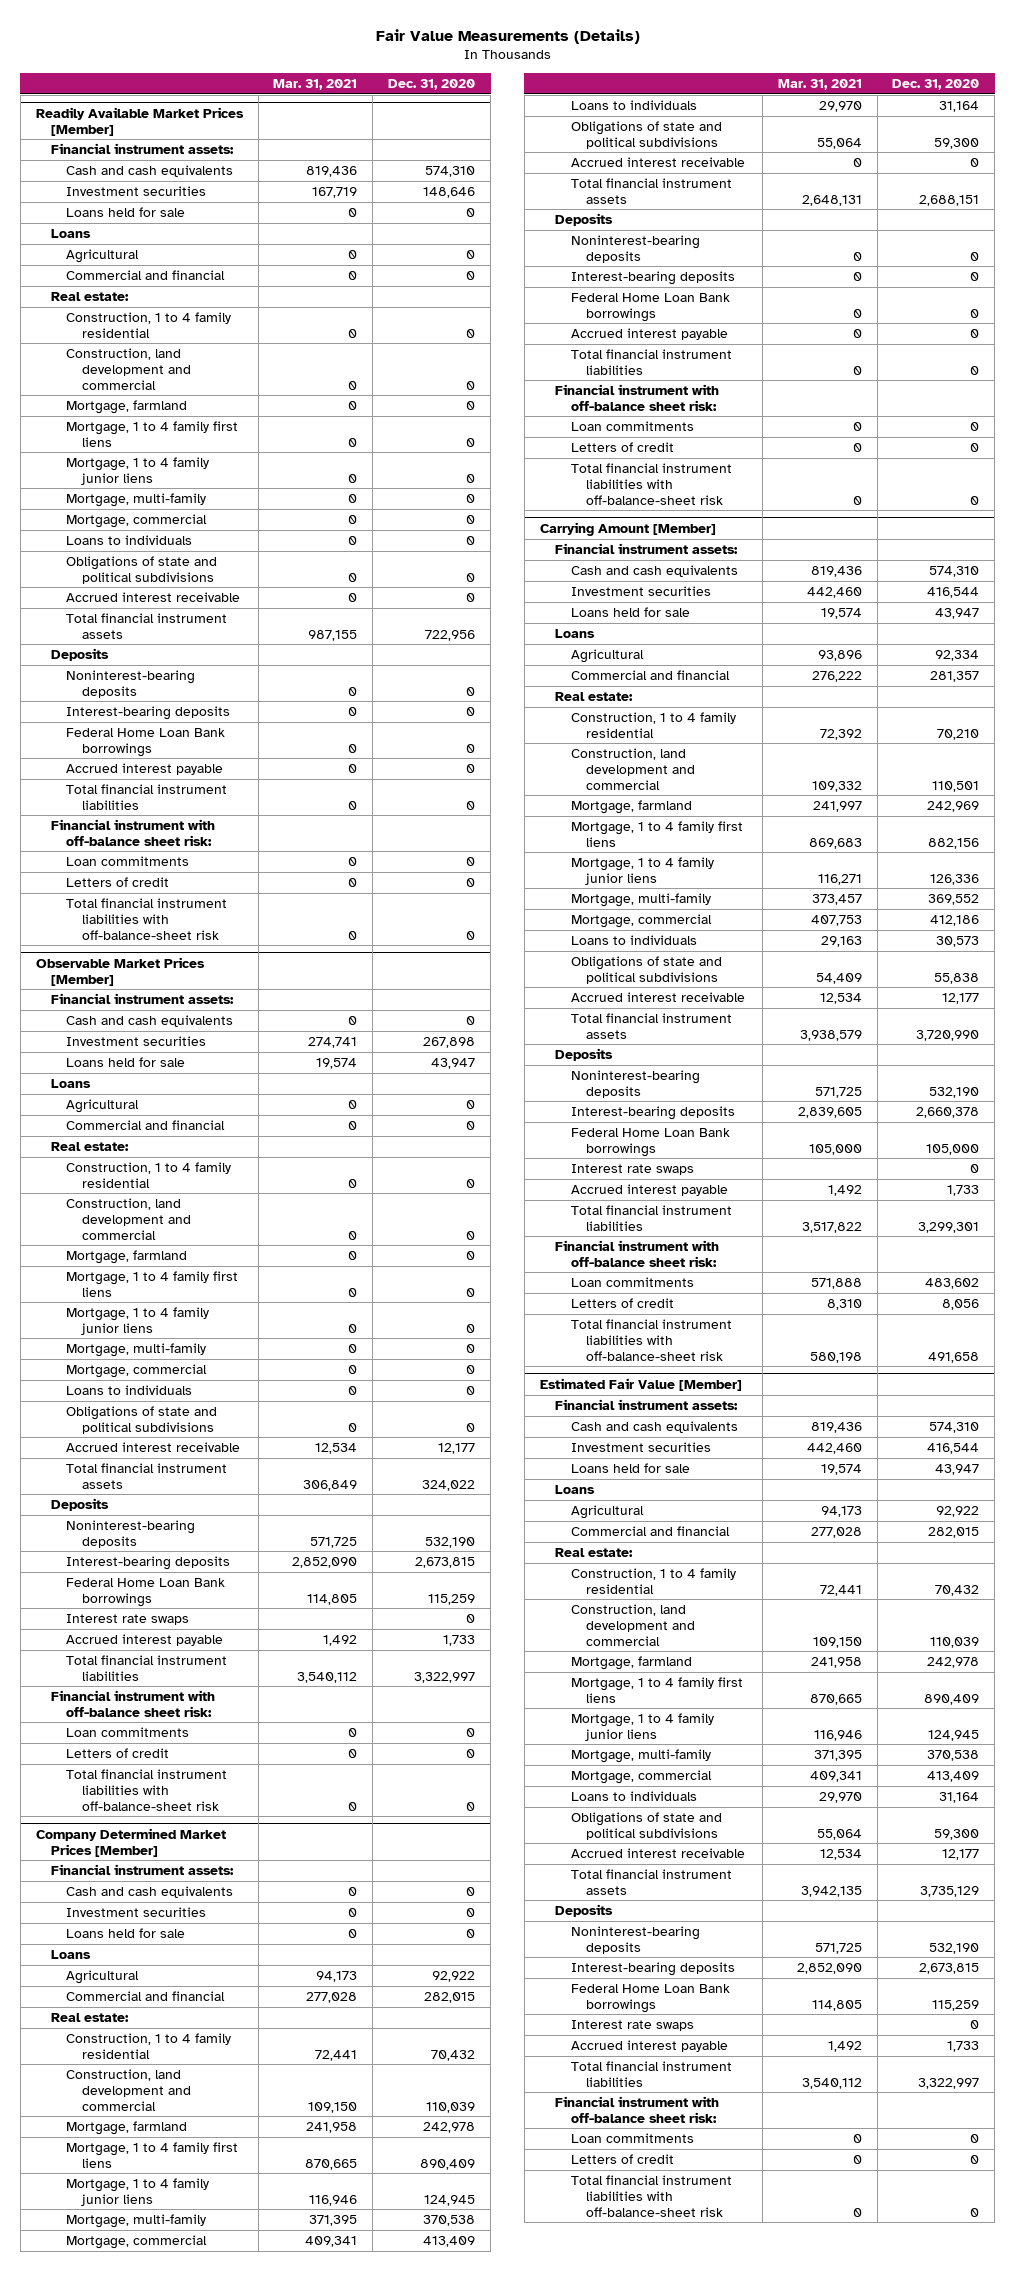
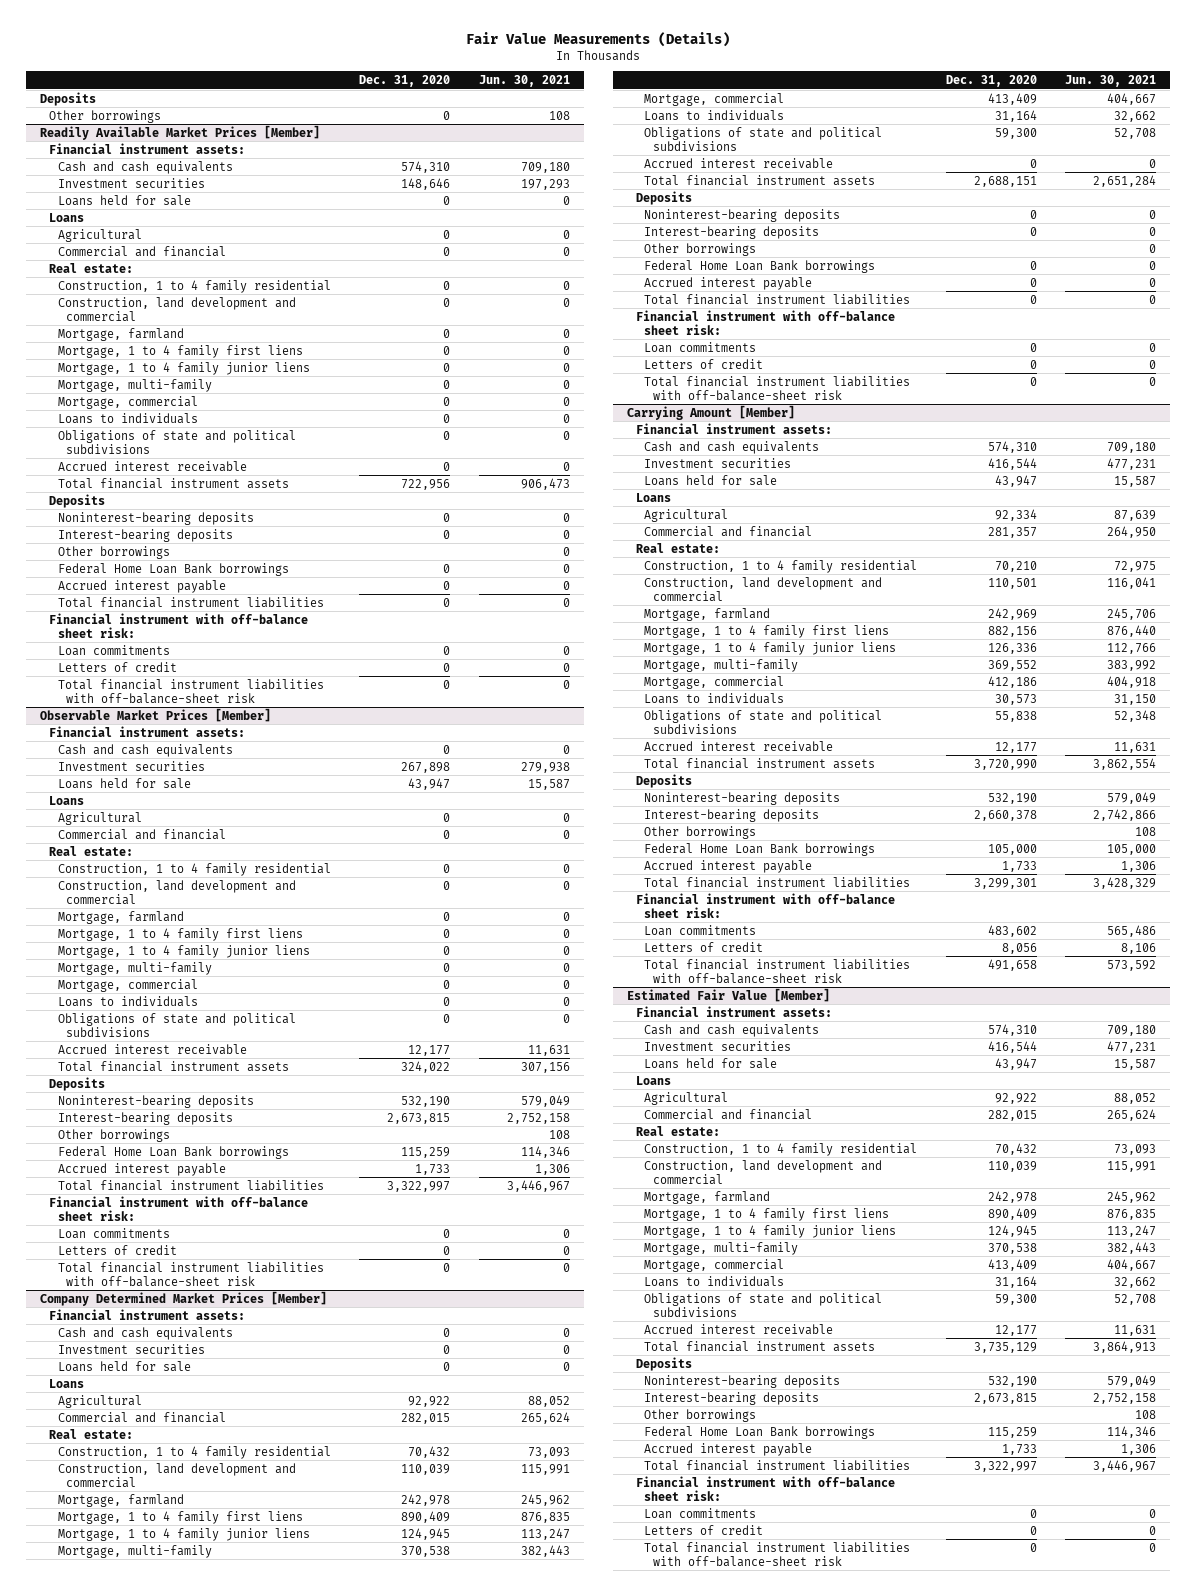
- | Mar. 31, 2021 | Dec. 31, 2020
+ | Dec. 31, 2020 | Jun. 30, 2021
+ Deposits
+ Other borrowings | 0 | 108
@ Readily Available Market Prices [Member]
+ Other borrowings | | 0
@ Observable Market Prices [Member]
+ Other borrowings | | 108
- Interest rate swaps | | 0
@ Company Determined Market Prices [Member]
+ Other borrowings | | 0
@ Carrying Amount [Member]
+ Other borrowings | | 108
- Interest rate swaps | | 0
@ Estimated Fair Value [Member]
+ Other borrowings | | 108
- Interest rate swaps | | 0

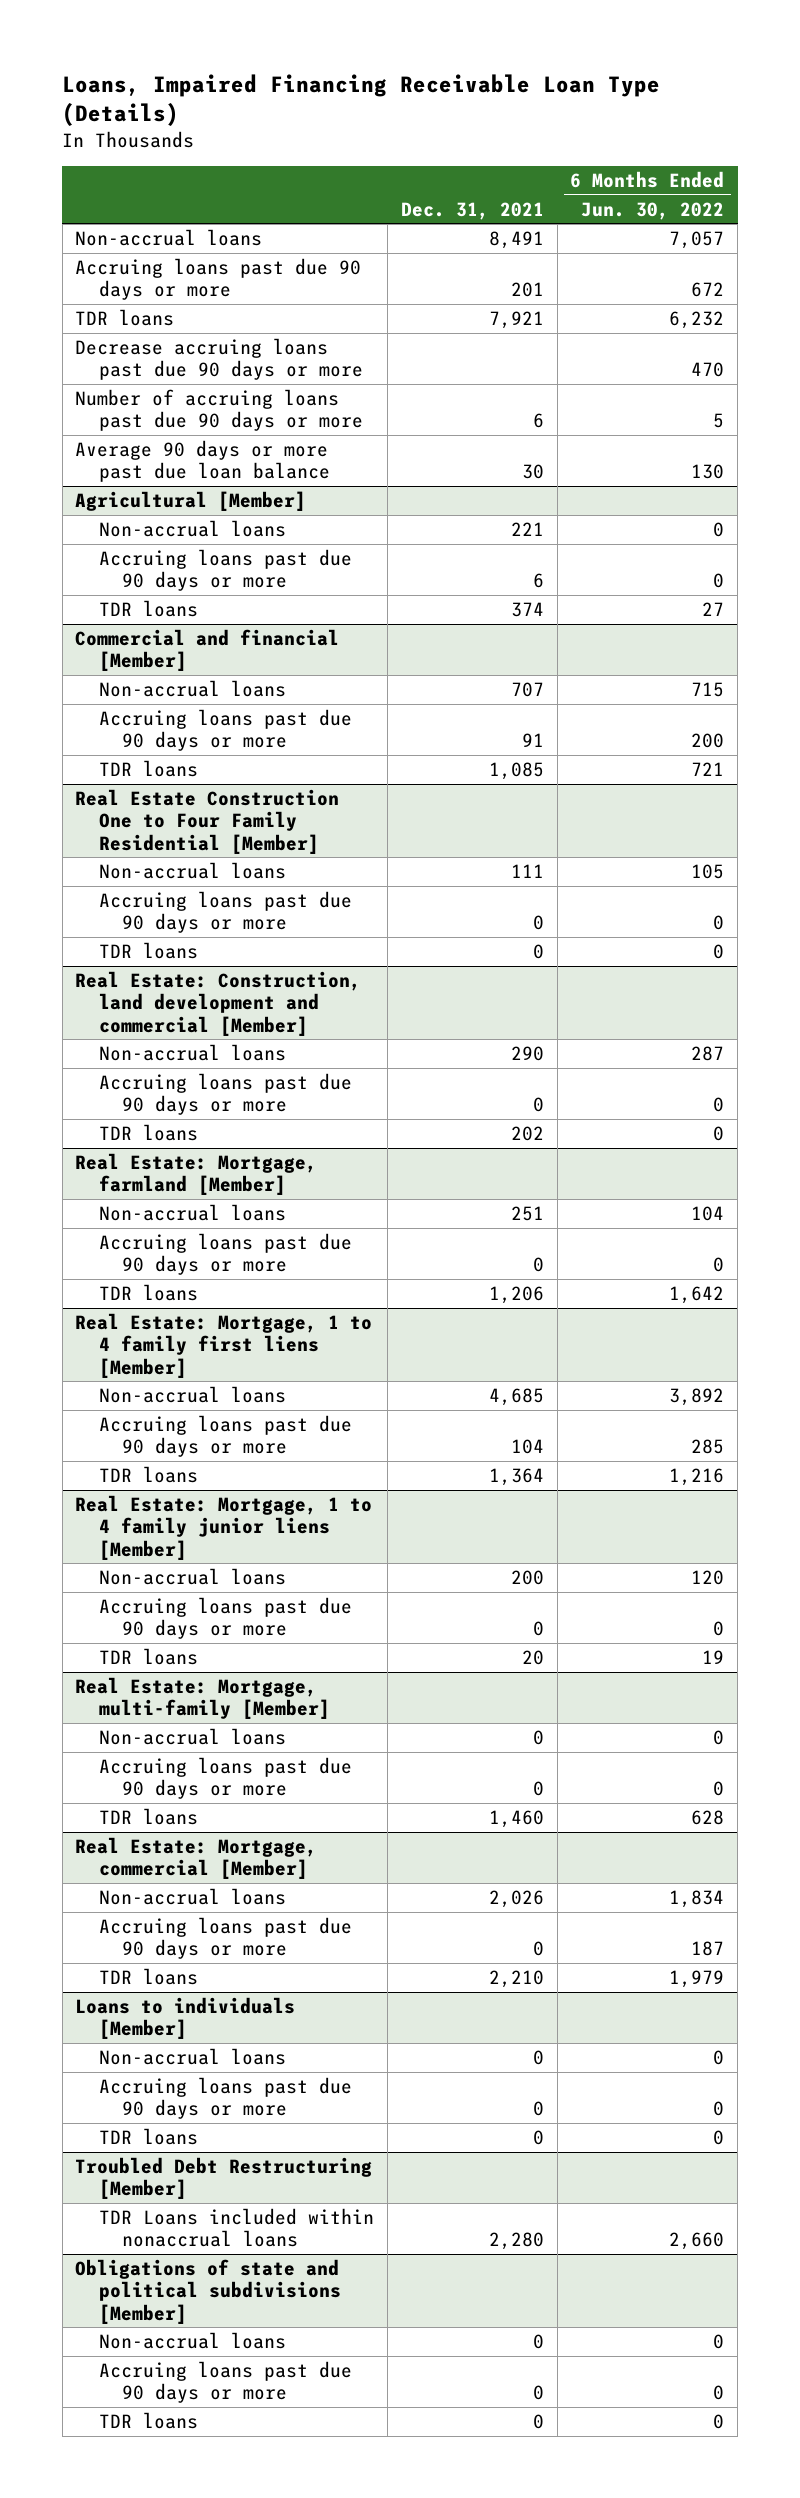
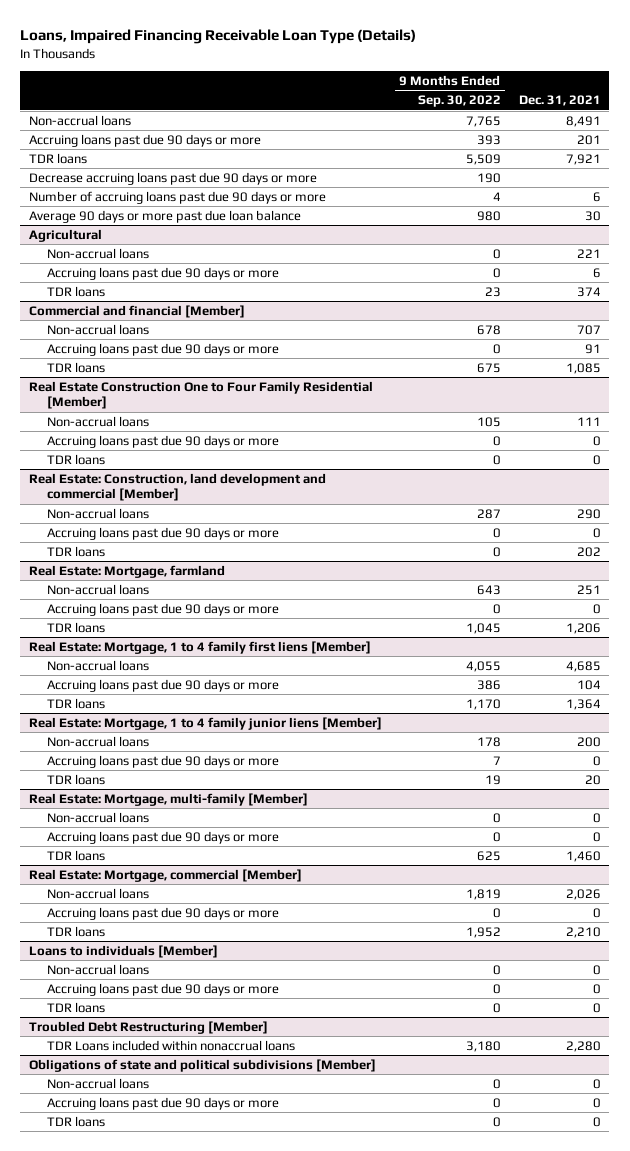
- | Dec. 31, 2021 | 6 Months Ended Jun. 30, 2022
+ | 9 Months Ended Sep. 30, 2022 | Dec. 31, 2021
- Agricultural [Member]
+ Agricultural
- Real Estate: Mortgage, farmland [Member]
+ Real Estate: Mortgage, farmland

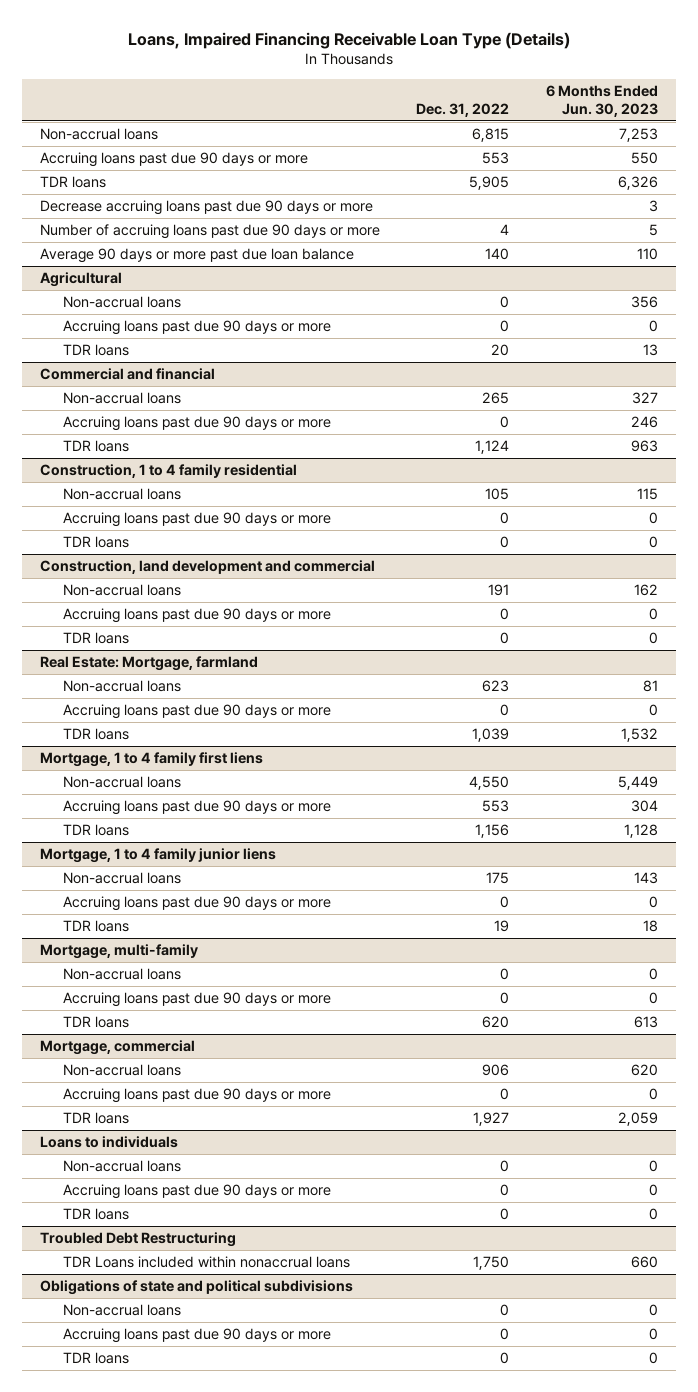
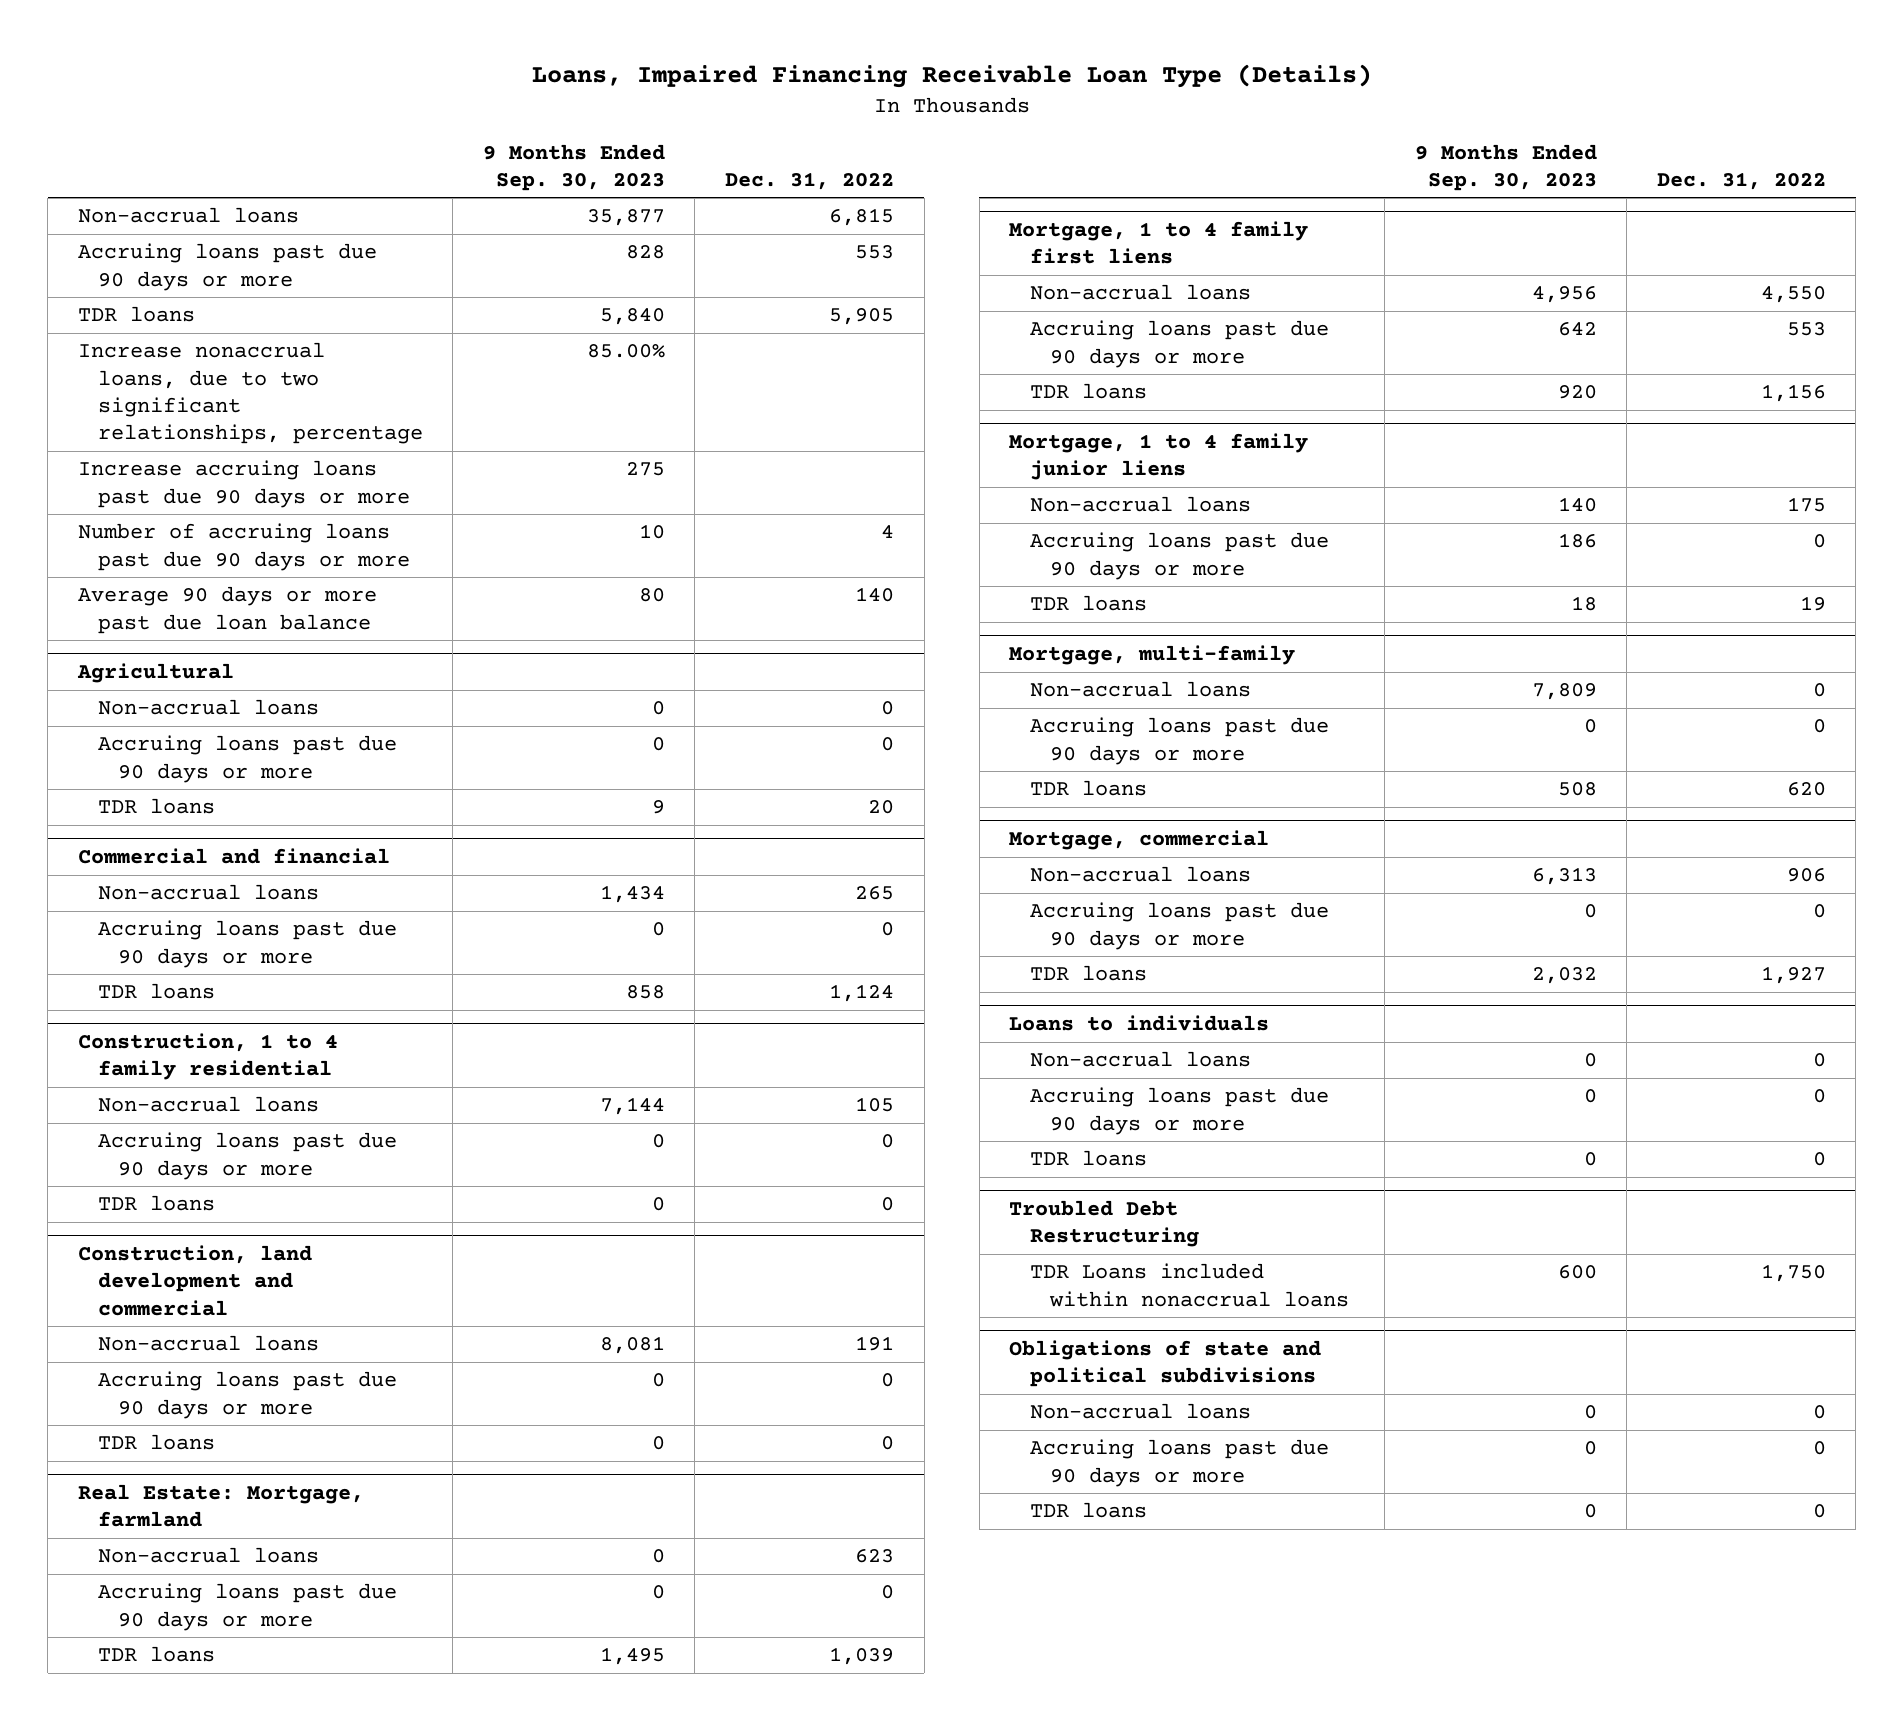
- | Dec. 31, 2022 | 6 Months Ended Jun. 30, 2023
+ | 9 Months Ended Sep. 30, 2023 | Dec. 31, 2022
- Decrease accruing loans past due 90 days or more | | 3
+ Increase nonaccrual loans, due to two significant relationships, percentage | 85.00% |
+ Increase accruing loans past due 90 days or more | 275 |

